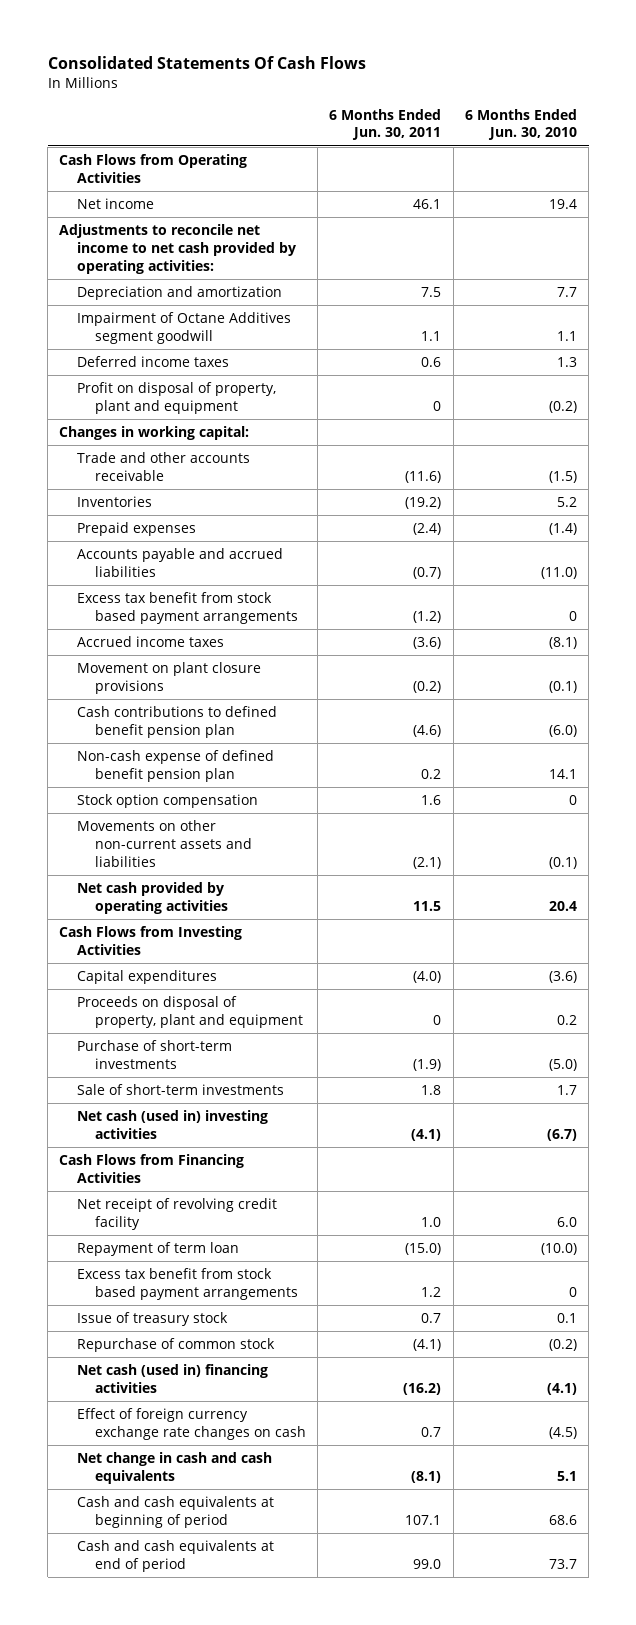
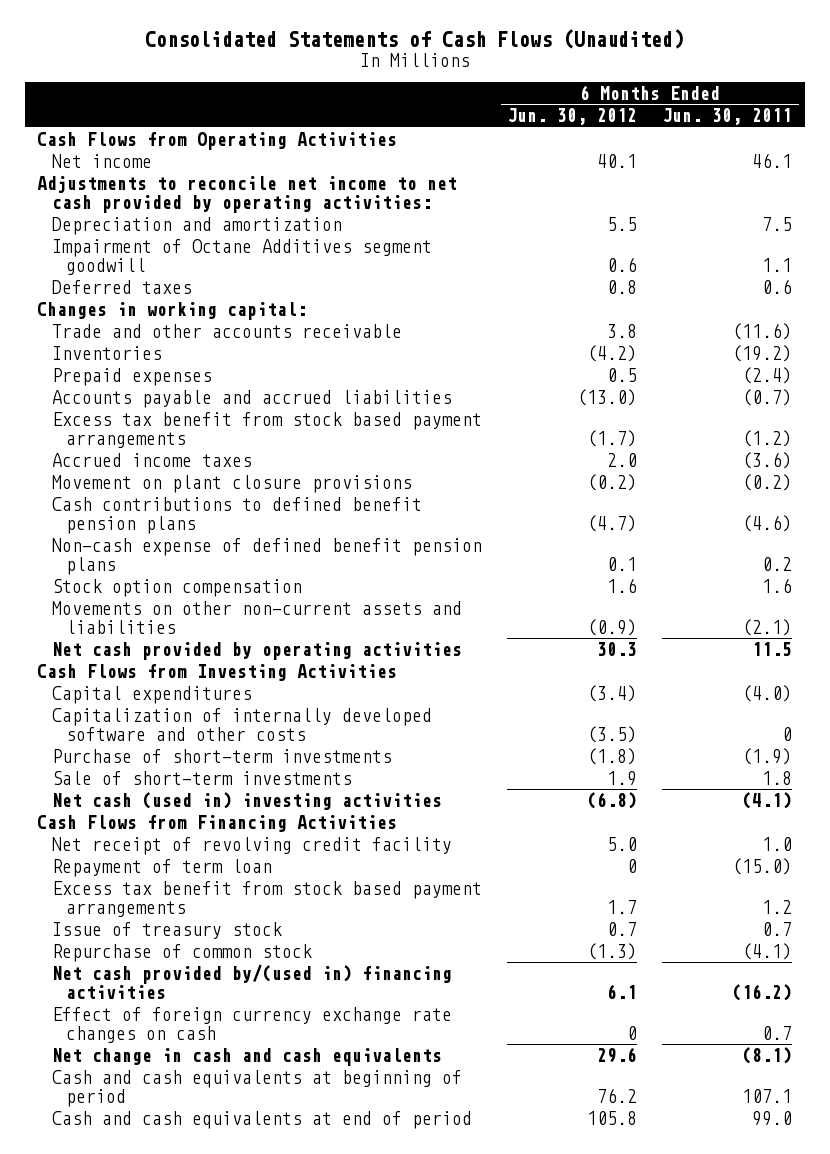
- Consolidated Statements Of Cash Flows
+ Consolidated Statements of Cash Flows (Unaudited)
- | 6 Months Ended Jun. 30, 2011 | 6 Months Ended Jun. 30, 2010
+ | 6 Months Ended Jun. 30, 2012 | 6 Months Ended Jun. 30, 2011
- Deferred income taxes | 0.6 | 1.3
- Profit on disposal of property, plant and equipment | 0 | (0.2)
+ Deferred taxes | 0.8 | 0.6
- Cash contributions to defined benefit pension plan | (4.6) | (6.0)
- Non-cash expense of defined benefit pension plan | 0.2 | 14.1
+ Cash contributions to defined benefit pension plans | (4.7) | (4.6)
+ Non-cash expense of defined benefit pension plans | 0.1 | 0.2
- Proceeds on disposal of property, plant and equipment | 0 | 0.2
+ Capitalization of internally developed software and other costs | (3.5) | 0
- Net cash (used in) financing activities | (16.2) | (4.1)
+ Net cash provided by/(used in) financing activities | 6.1 | (16.2)

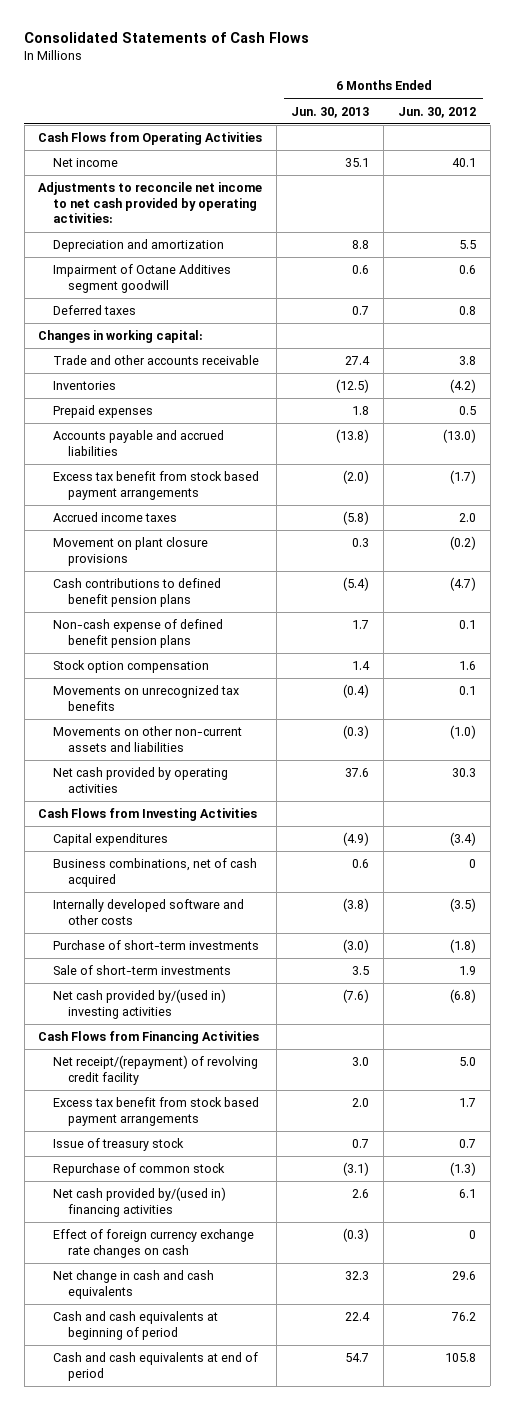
- Consolidated Statements of Cash Flows (Unaudited)
+ Consolidated Statements of Cash Flows
- | 6 Months Ended Jun. 30, 2012 | 6 Months Ended Jun. 30, 2011
+ | 6 Months Ended Jun. 30, 2013 | 6 Months Ended Jun. 30, 2012
- Movements on other non-current assets and liabilities | (0.9) | (2.1)
+ Movements on unrecognized tax benefits | (0.4) | 0.1
+ Movements on other non-current assets and liabilities | (0.3) | (1.0)
- Capitalization of internally developed software and other costs | (3.5) | 0
+ Business combinations, net of cash acquired | 0.6 | 0
+ Internally developed software and other costs | (3.8) | (3.5)
- Net cash (used in) investing activities | (6.8) | (4.1)
+ Net cash provided by/(used in) investing activities | (7.6) | (6.8)
- Net receipt of revolving credit facility | 5.0 | 1.0
- Repayment of term loan | 0 | (15.0)
+ Net receipt/(repayment) of revolving credit facility | 3.0 | 5.0

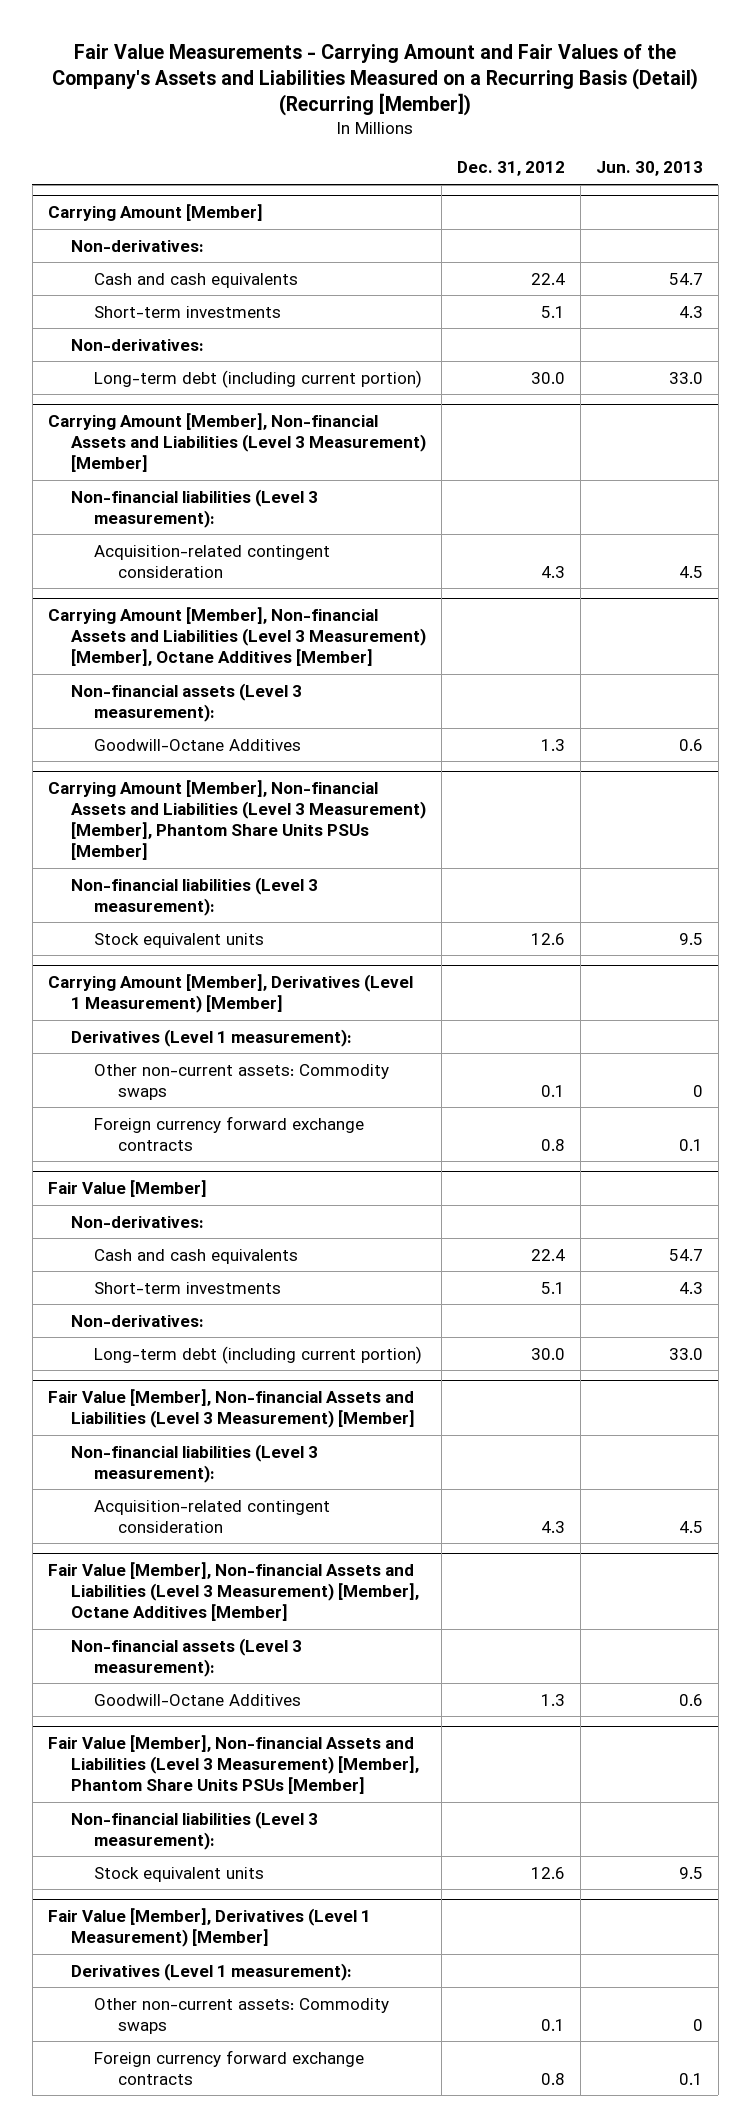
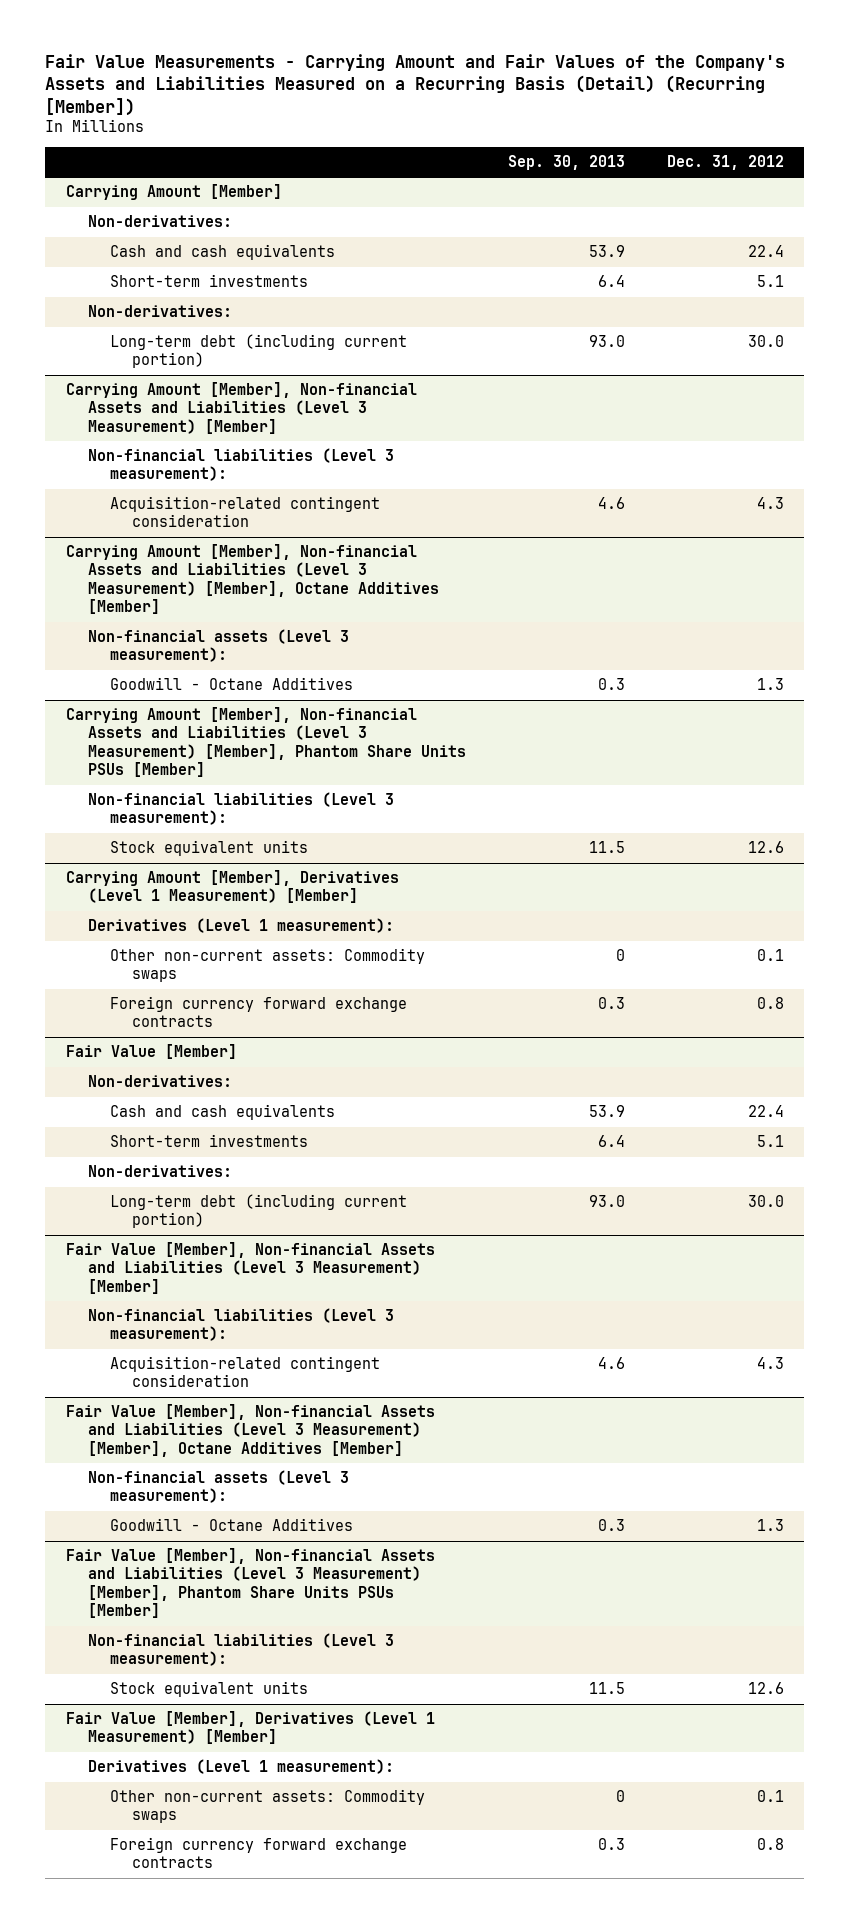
- | Dec. 31, 2012 | Jun. 30, 2013
+ | Sep. 30, 2013 | Dec. 31, 2012
@ Carrying Amount [Member], Non-financial Assets and Liabilities (Level 3 Measurement) [Member], Octane Additives [Member]
- Goodwill-Octane Additives | 1.3 | 0.6
+ Goodwill - Octane Additives | 0.3 | 1.3
@ Fair Value [Member], Non-financial Assets and Liabilities (Level 3 Measurement) [Member], Octane Additives [Member]
- Goodwill-Octane Additives | 1.3 | 0.6
+ Goodwill - Octane Additives | 0.3 | 1.3

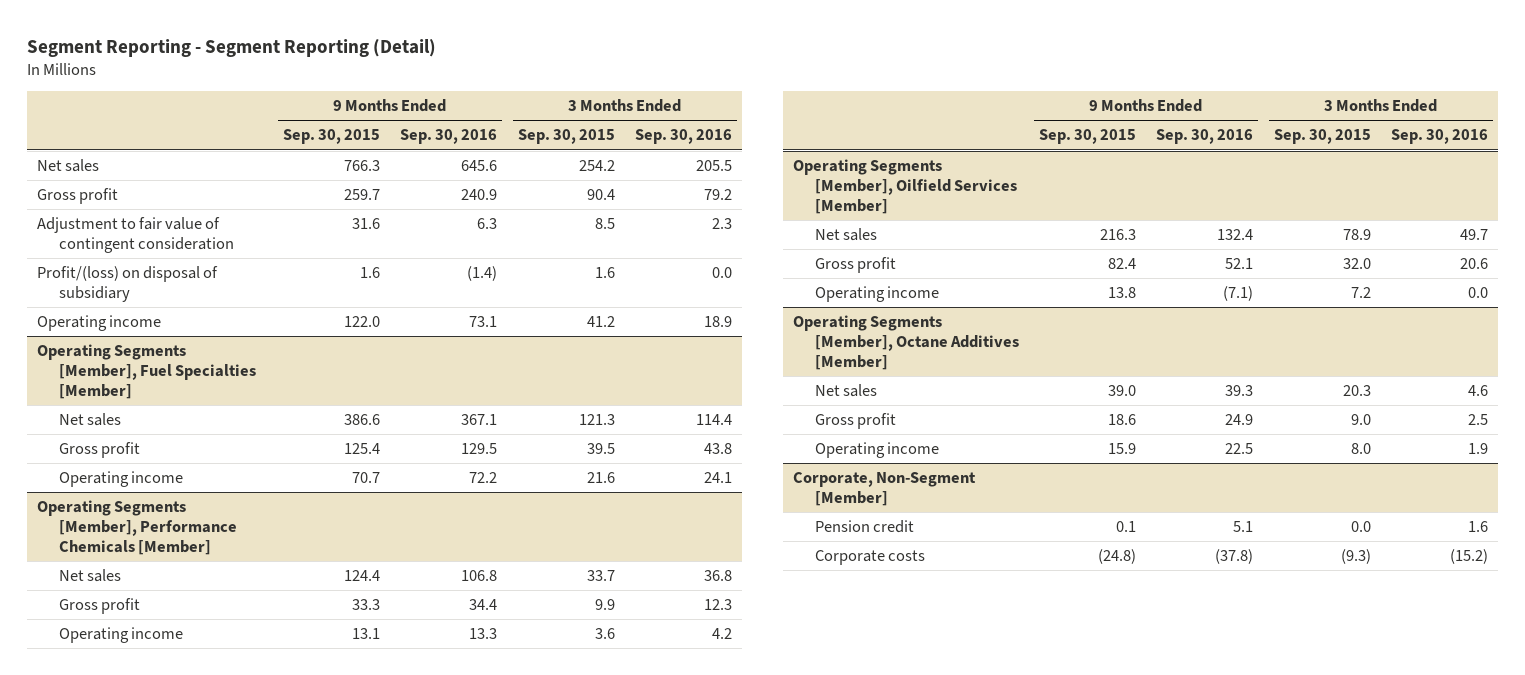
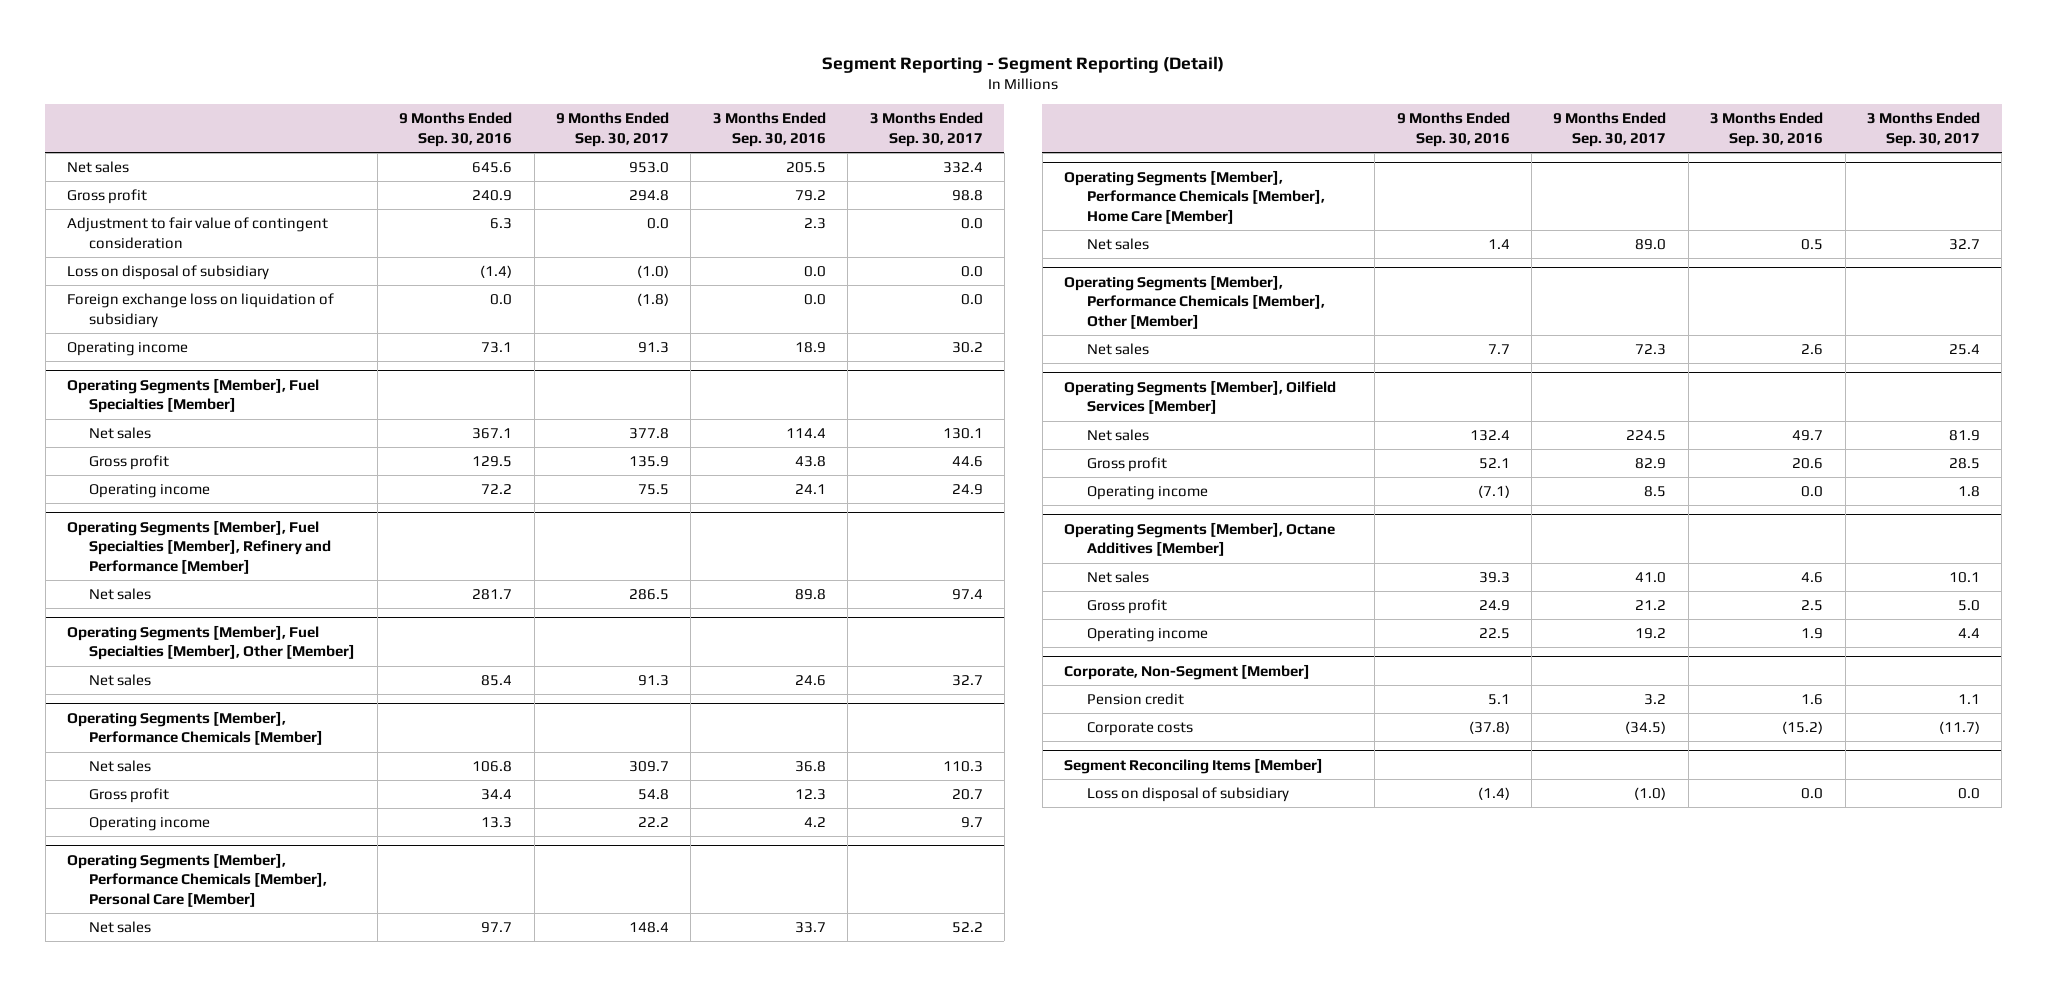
- | 9 Months Ended Sep. 30, 2015 | 9 Months Ended Sep. 30, 2016 | 3 Months Ended Sep. 30, 2015 | 3 Months Ended Sep. 30, 2016
+ | 9 Months Ended Sep. 30, 2016 | 9 Months Ended Sep. 30, 2017 | 3 Months Ended Sep. 30, 2016 | 3 Months Ended Sep. 30, 2017
- Profit/(loss) on disposal of subsidiary | 1.6 | (1.4) | 1.6 | 0.0
+ Loss on disposal of subsidiary | (1.4) | (1.0) | 0.0 | 0.0
+ Foreign exchange loss on liquidation of subsidiary | 0.0 | (1.8) | 0.0 | 0.0
+ Operating Segments [Member], Fuel Specialties [Member], Refinery and Performance [Member]
+ Net sales | 281.7 | 286.5 | 89.8 | 97.4
+ Operating Segments [Member], Fuel Specialties [Member], Other [Member]
+ Net sales | 85.4 | 91.3 | 24.6 | 32.7
+ Operating Segments [Member], Performance Chemicals [Member], Personal Care [Member]
+ Net sales | 97.7 | 148.4 | 33.7 | 52.2
+ Operating Segments [Member], Performance Chemicals [Member], Home Care [Member]
+ Net sales | 1.4 | 89.0 | 0.5 | 32.7
+ Operating Segments [Member], Performance Chemicals [Member], Other [Member]
+ Net sales | 7.7 | 72.3 | 2.6 | 25.4
+ Segment Reconciling Items [Member]
+ Loss on disposal of subsidiary | (1.4) | (1.0) | 0.0 | 0.0

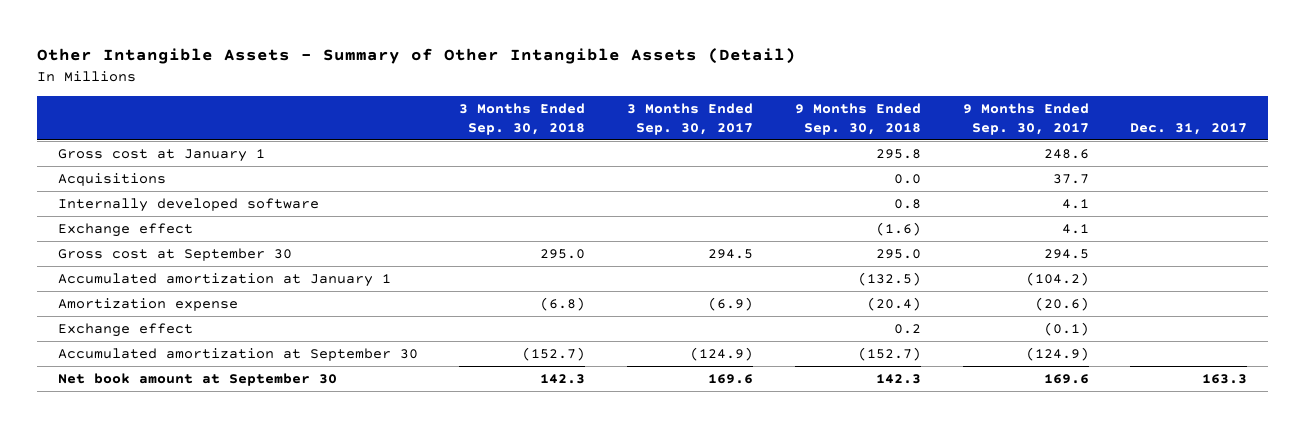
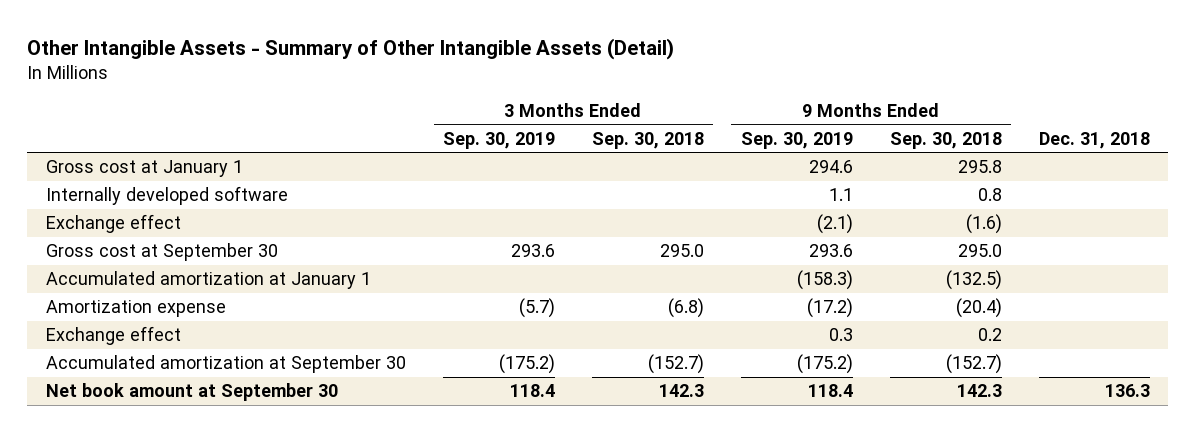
- | 3 Months Ended Sep. 30, 2018 | 3 Months Ended Sep. 30, 2017 | 9 Months Ended Sep. 30, 2018 | 9 Months Ended Sep. 30, 2017 | Dec. 31, 2017
+ | 3 Months Ended Sep. 30, 2019 | 3 Months Ended Sep. 30, 2018 | 9 Months Ended Sep. 30, 2019 | 9 Months Ended Sep. 30, 2018 | Dec. 31, 2018
- Acquisitions | | | 0.0 | 37.7 |

